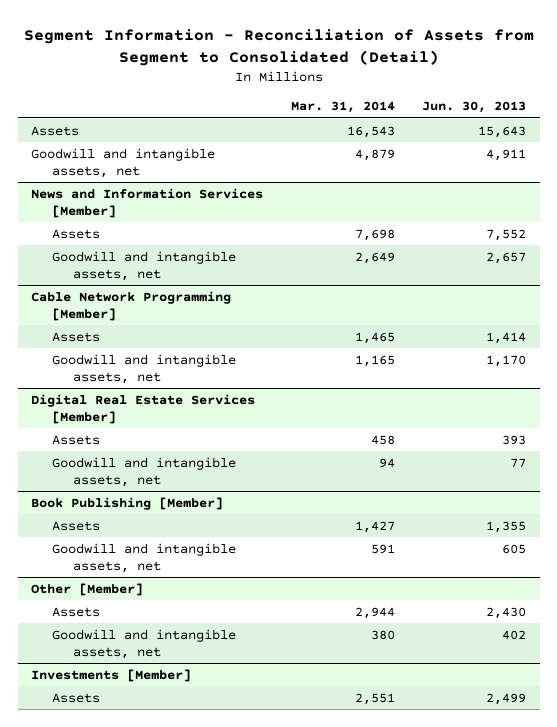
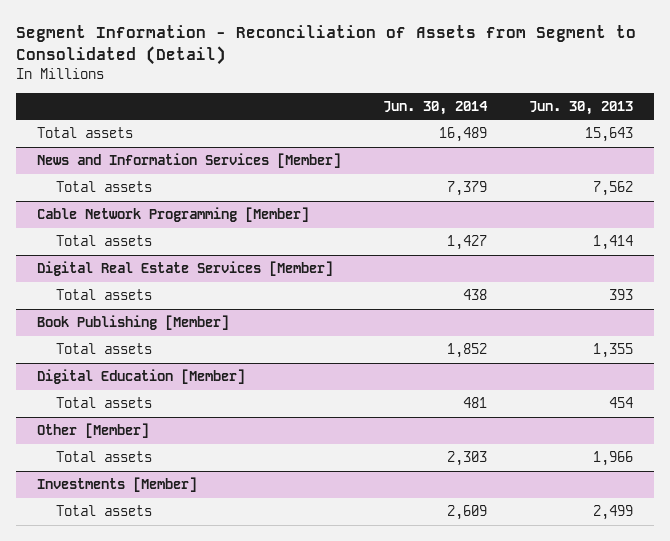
- | Mar. 31, 2014 | Jun. 30, 2013
+ | Jun. 30, 2014 | Jun. 30, 2013
- Assets | 16,543 | 15,643
- Goodwill and intangible assets, net | 4,879 | 4,911
+ Total assets | 16,489 | 15,643
@ News and Information Services [Member]
- Assets | 7,698 | 7,552
- Goodwill and intangible assets, net | 2,649 | 2,657
+ Total assets | 7,379 | 7,562
@ Cable Network Programming [Member]
- Assets | 1,465 | 1,414
- Goodwill and intangible assets, net | 1,165 | 1,170
+ Total assets | 1,427 | 1,414
@ Digital Real Estate Services [Member]
- Assets | 458 | 393
- Goodwill and intangible assets, net | 94 | 77
+ Total assets | 438 | 393
@ Book Publishing [Member]
- Assets | 1,427 | 1,355
- Goodwill and intangible assets, net | 591 | 605
+ Total assets | 1,852 | 1,355
+ Digital Education [Member]
+ Total assets | 481 | 454
@ Other [Member]
- Assets | 2,944 | 2,430
- Goodwill and intangible assets, net | 380 | 402
+ Total assets | 2,303 | 1,966
@ Investments [Member]
- Assets | 2,551 | 2,499
+ Total assets | 2,609 | 2,499

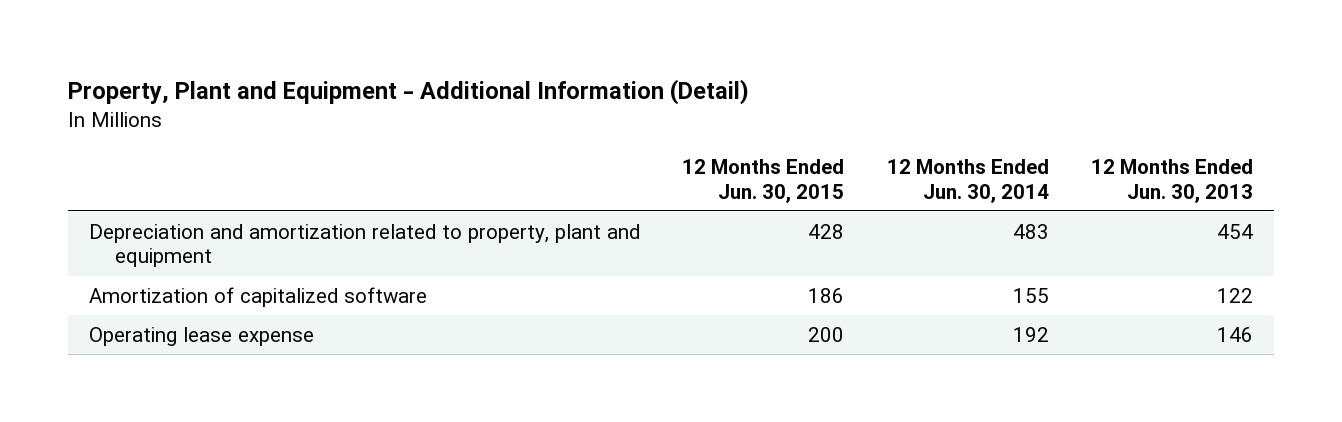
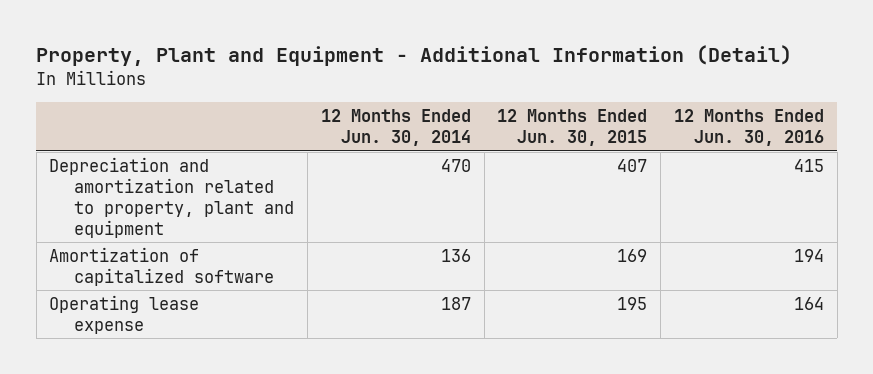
- | 12 Months Ended Jun. 30, 2015 | 12 Months Ended Jun. 30, 2014 | 12 Months Ended Jun. 30, 2013
+ | 12 Months Ended Jun. 30, 2014 | 12 Months Ended Jun. 30, 2015 | 12 Months Ended Jun. 30, 2016
- Depreciation and amortization related to property, plant and equipment | 428 | 483 | 454
- Amortization of capitalized software | 186 | 155 | 122
- Operating lease expense | 200 | 192 | 146
+ Depreciation and amortization related to property, plant and equipment | 470 | 407 | 415
+ Amortization of capitalized software | 136 | 169 | 194
+ Operating lease expense | 187 | 195 | 164

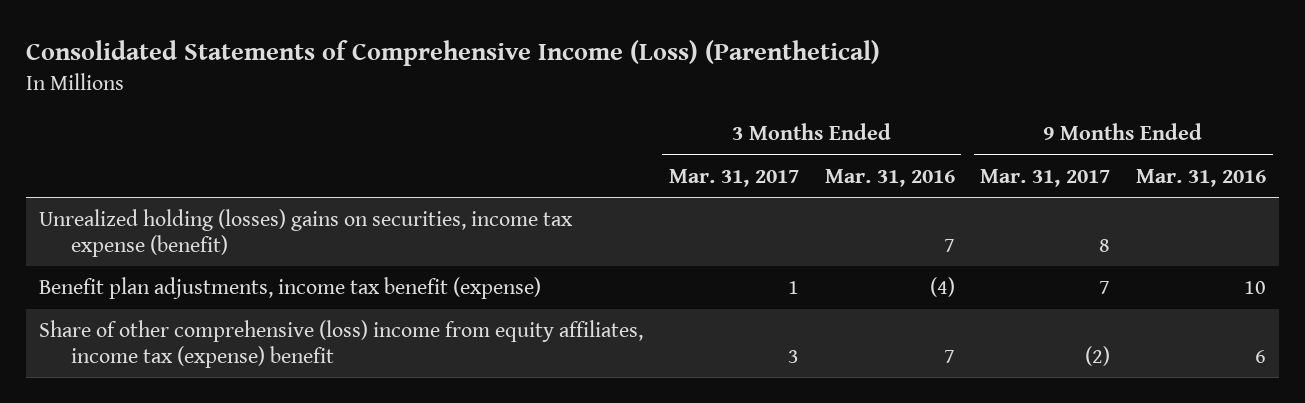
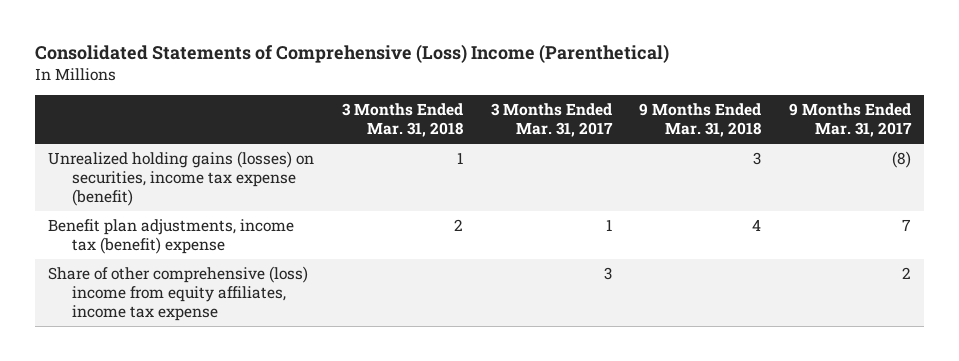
- Consolidated Statements of Comprehensive Income (Loss) (Parenthetical)
+ Consolidated Statements of Comprehensive (Loss) Income (Parenthetical)
- | 3 Months Ended Mar. 31, 2017 | 3 Months Ended Mar. 31, 2016 | 9 Months Ended Mar. 31, 2017 | 9 Months Ended Mar. 31, 2016
+ | 3 Months Ended Mar. 31, 2018 | 3 Months Ended Mar. 31, 2017 | 9 Months Ended Mar. 31, 2018 | 9 Months Ended Mar. 31, 2017
- Unrealized holding (losses) gains on securities, income tax expense (benefit) | | 7 | 8 |
- Benefit plan adjustments, income tax benefit (expense) | 1 | (4) | 7 | 10
- Share of other comprehensive (loss) income from equity affiliates, income tax (expense) benefit | 3 | 7 | (2) | 6
+ Unrealized holding gains (losses) on securities, income tax expense (benefit) | 1 | | 3 | (8)
+ Benefit plan adjustments, income tax (benefit) expense | 2 | 1 | 4 | 7
+ Share of other comprehensive (loss) income from equity affiliates, income tax expense | | 3 | | 2

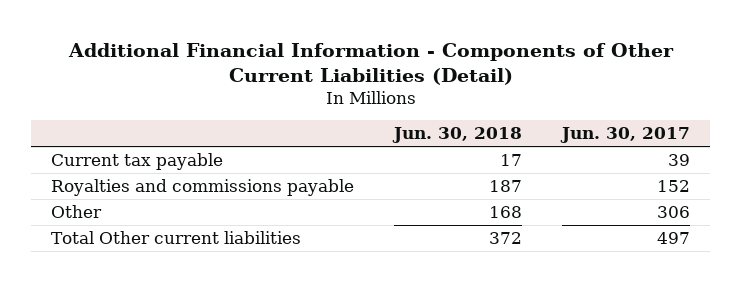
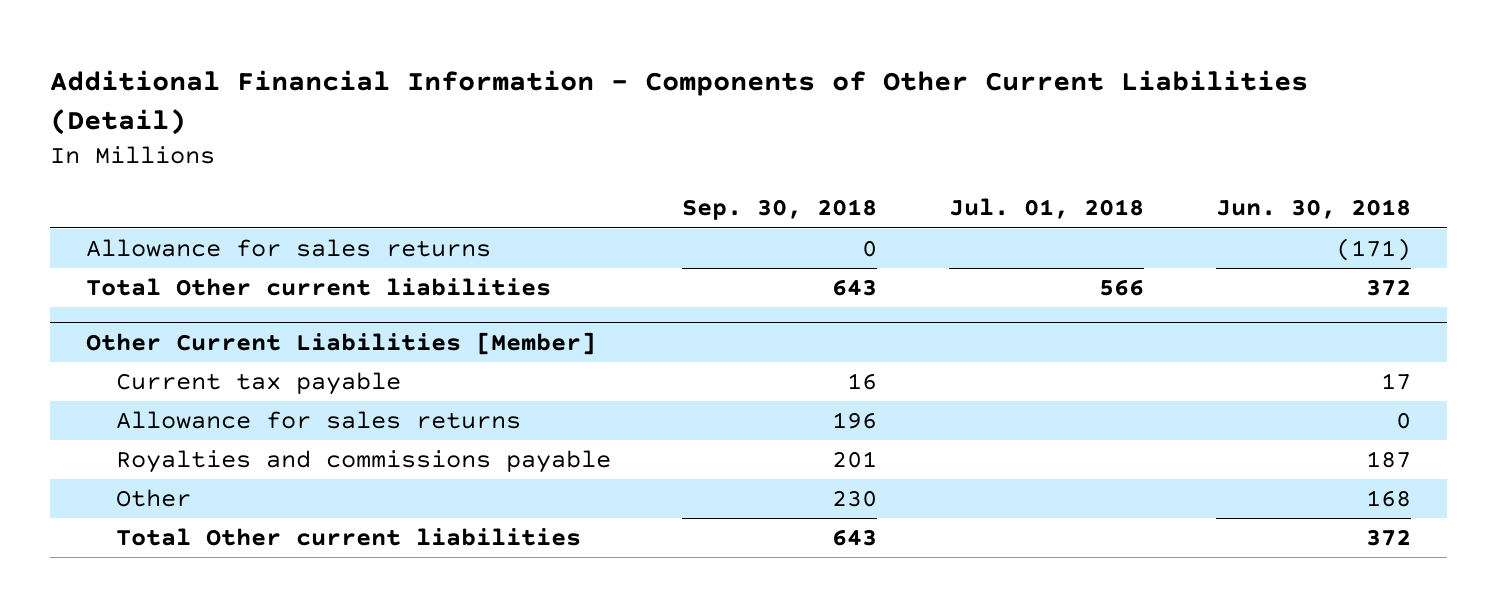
- | Jun. 30, 2018 | Jun. 30, 2017
+ | Sep. 30, 2018 | Jul. 01, 2018 | Jun. 30, 2018
+ Allowance for sales returns | 0 | | (171)
+ Total Other current liabilities | 643 | 566 | 372
+ Other Current Liabilities [Member]
+ Allowance for sales returns | 196 | | 0

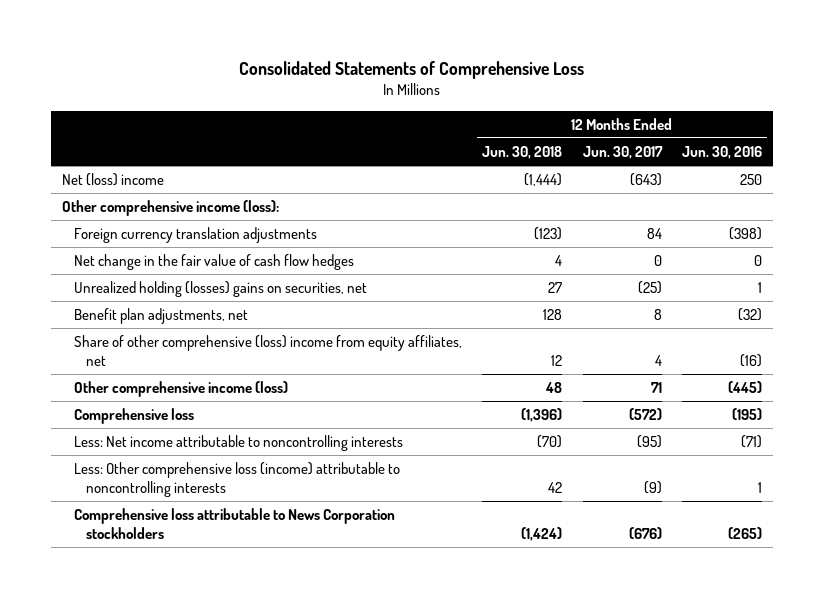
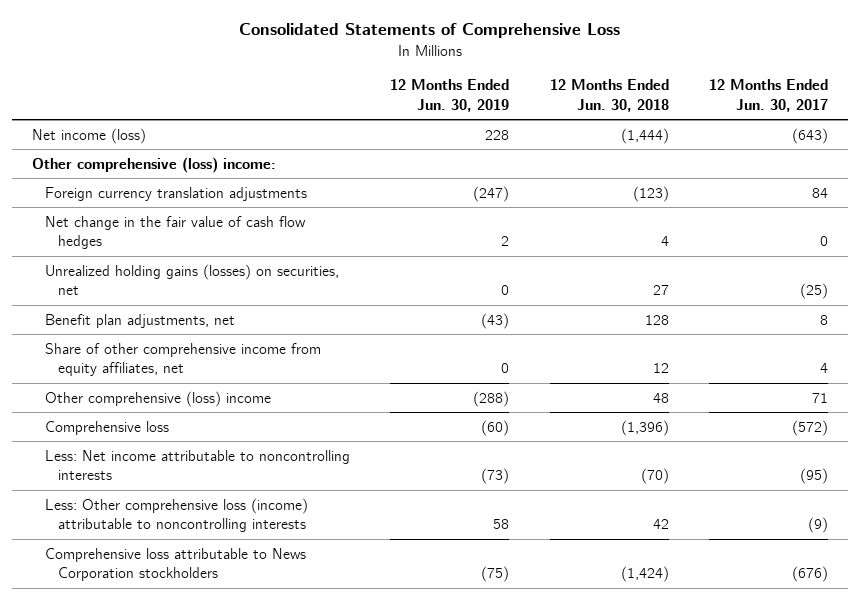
- | 12 Months Ended Jun. 30, 2018 | 12 Months Ended Jun. 30, 2017 | 12 Months Ended Jun. 30, 2016
+ | 12 Months Ended Jun. 30, 2019 | 12 Months Ended Jun. 30, 2018 | 12 Months Ended Jun. 30, 2017
- Net (loss) income | (1,444) | (643) | 250
- Other comprehensive income (loss):
+ Net income (loss) | 228 | (1,444) | (643)
+ Other comprehensive (loss) income:
- Unrealized holding (losses) gains on securities, net | 27 | (25) | 1
+ Unrealized holding gains (losses) on securities, net | 0 | 27 | (25)
- Share of other comprehensive (loss) income from equity affiliates, net | 12 | 4 | (16)
- Other comprehensive income (loss) | 48 | 71 | (445)
+ Share of other comprehensive income from equity affiliates, net | 0 | 12 | 4
+ Other comprehensive (loss) income | (288) | 48 | 71

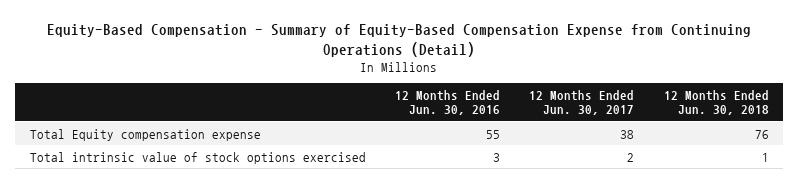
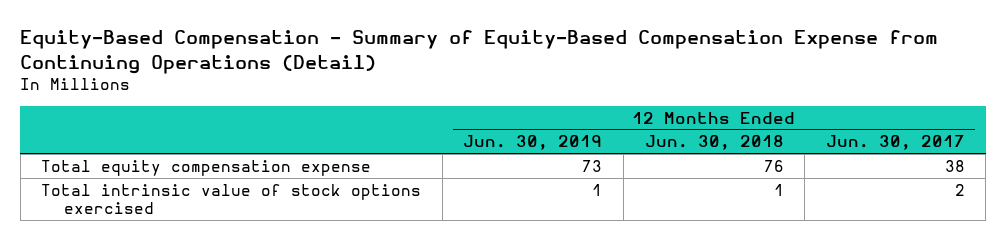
- | 12 Months Ended Jun. 30, 2016 | 12 Months Ended Jun. 30, 2017 | 12 Months Ended Jun. 30, 2018
+ | 12 Months Ended Jun. 30, 2019 | 12 Months Ended Jun. 30, 2018 | 12 Months Ended Jun. 30, 2017
- Total Equity compensation expense | 55 | 38 | 76
+ Total equity compensation expense | 73 | 76 | 38

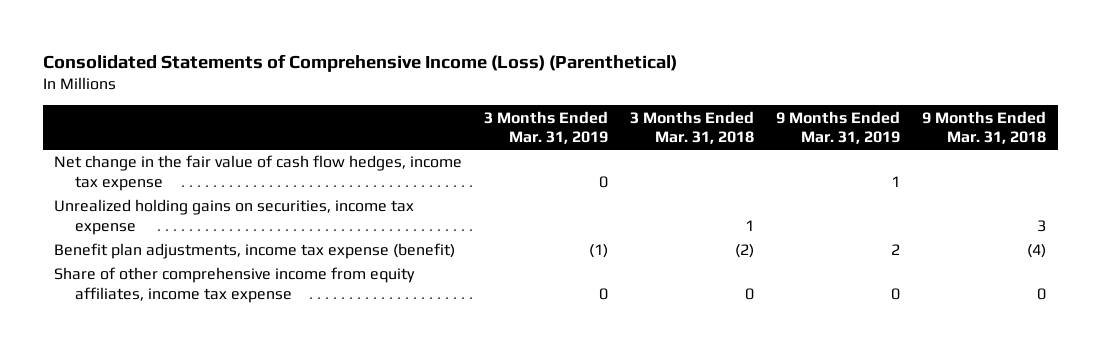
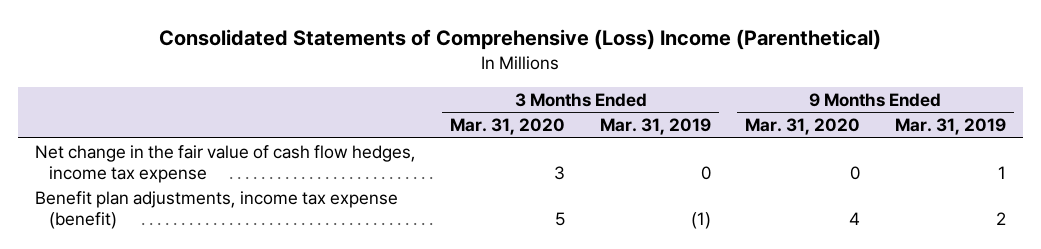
- Consolidated Statements of Comprehensive Income (Loss) (Parenthetical)
+ Consolidated Statements of Comprehensive (Loss) Income (Parenthetical)
- | 3 Months Ended Mar. 31, 2019 | 3 Months Ended Mar. 31, 2018 | 9 Months Ended Mar. 31, 2019 | 9 Months Ended Mar. 31, 2018
+ | 3 Months Ended Mar. 31, 2020 | 3 Months Ended Mar. 31, 2019 | 9 Months Ended Mar. 31, 2020 | 9 Months Ended Mar. 31, 2019
- Unrealized holding gains on securities, income tax expense | | 1 | | 3
- Share of other comprehensive income from equity affiliates, income tax expense | 0 | 0 | 0 | 0

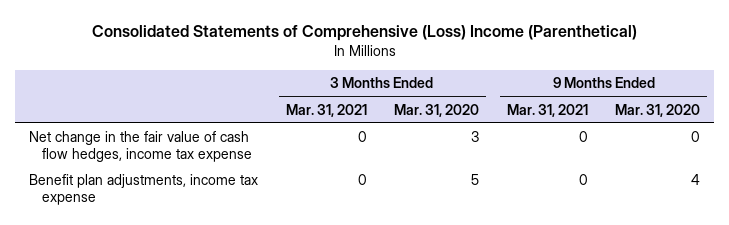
- | 3 Months Ended Mar. 31, 2020 | 3 Months Ended Mar. 31, 2019 | 9 Months Ended Mar. 31, 2020 | 9 Months Ended Mar. 31, 2019
+ | 3 Months Ended Mar. 31, 2021 | 3 Months Ended Mar. 31, 2020 | 9 Months Ended Mar. 31, 2021 | 9 Months Ended Mar. 31, 2020
- Benefit plan adjustments, income tax expense (benefit) | 5 | (1) | 4 | 2
+ Benefit plan adjustments, income tax expense | 0 | 5 | 0 | 4

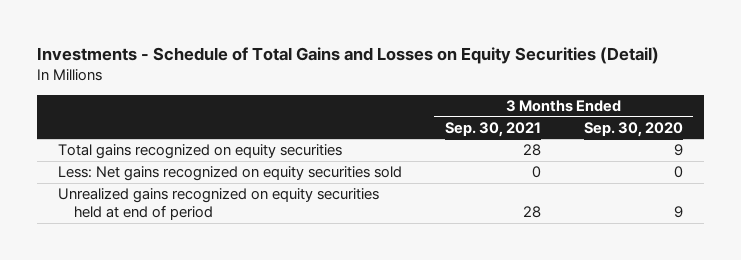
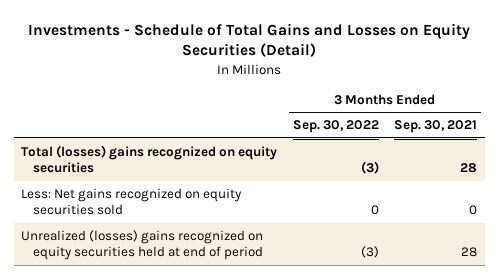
- | 3 Months Ended Sep. 30, 2021 | 3 Months Ended Sep. 30, 2020
+ | 3 Months Ended Sep. 30, 2022 | 3 Months Ended Sep. 30, 2021
- Total gains recognized on equity securities | 28 | 9
+ Total (losses) gains recognized on equity securities | (3) | 28
- Unrealized gains recognized on equity securities held at end of period | 28 | 9
+ Unrealized (losses) gains recognized on equity securities held at end of period | (3) | 28

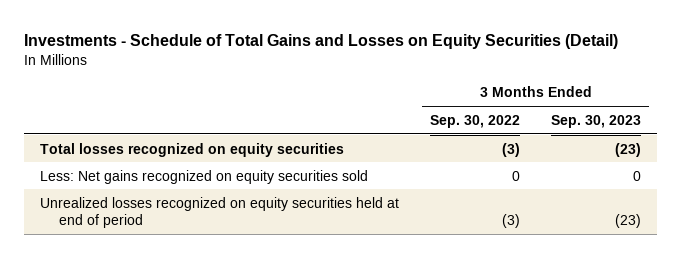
- | 3 Months Ended Sep. 30, 2022 | 3 Months Ended Sep. 30, 2021
+ | 3 Months Ended Sep. 30, 2022 | 3 Months Ended Sep. 30, 2023
- Total (losses) gains recognized on equity securities | (3) | 28
+ Total losses recognized on equity securities | (3) | (23)
- Unrealized (losses) gains recognized on equity securities held at end of period | (3) | 28
+ Unrealized losses recognized on equity securities held at end of period | (3) | (23)

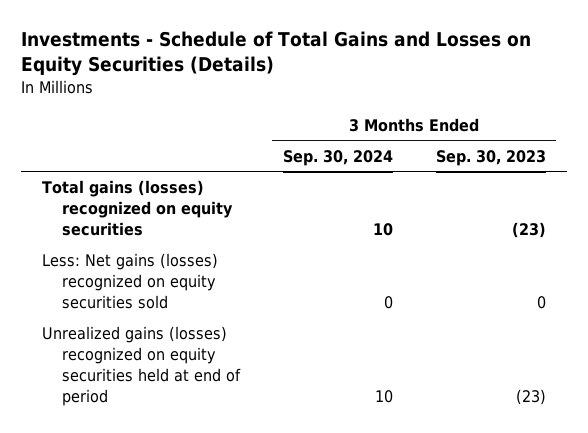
- Investments - Schedule of Total Gains and Losses on Equity Securities (Detail)
+ Investments - Schedule of Total Gains and Losses on Equity Securities (Details)
- | 3 Months Ended Sep. 30, 2022 | 3 Months Ended Sep. 30, 2023
+ | 3 Months Ended Sep. 30, 2024 | 3 Months Ended Sep. 30, 2023
- Total losses recognized on equity securities | (3) | (23)
- Less: Net gains recognized on equity securities sold | 0 | 0
- Unrealized losses recognized on equity securities held at end of period | (3) | (23)
+ Total gains (losses) recognized on equity securities | 10 | (23)
+ Less: Net gains (losses) recognized on equity securities sold | 0 | 0
+ Unrealized gains (losses) recognized on equity securities held at end of period | 10 | (23)

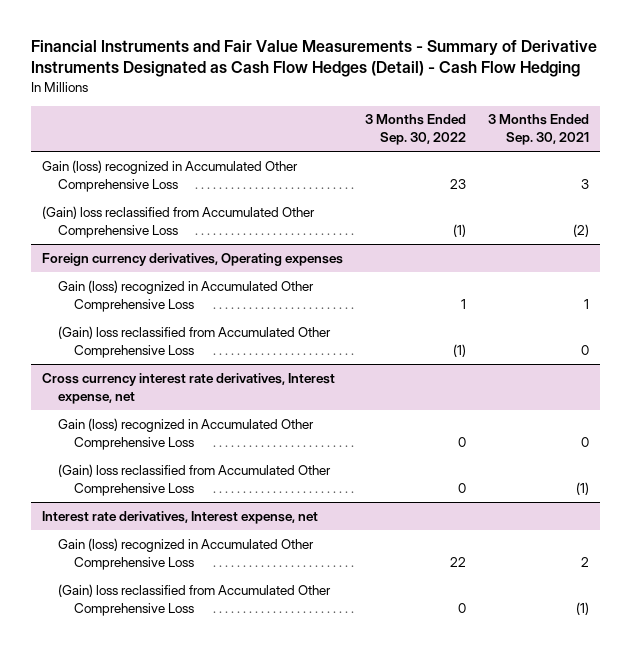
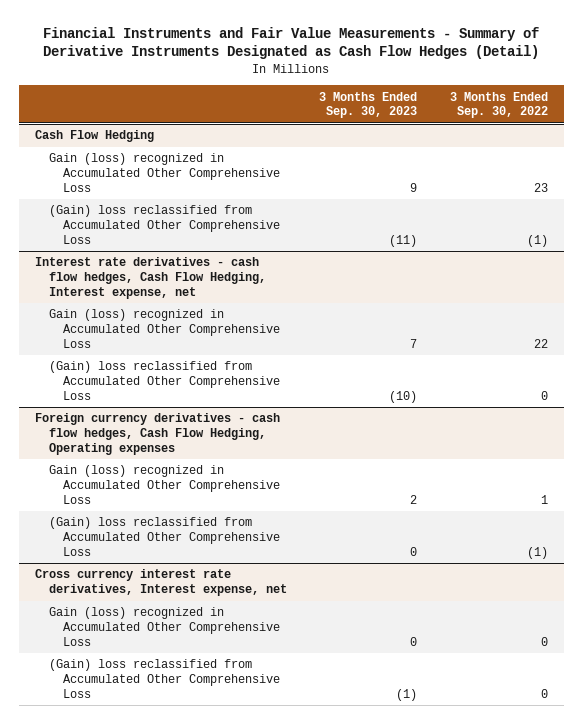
- Financial Instruments and Fair Value Measurements - Summary of Derivative Instruments Designated as Cash Flow Hedges (Detail) - Cash Flow Hedging
+ Financial Instruments and Fair Value Measurements - Summary of Derivative Instruments Designated as Cash Flow Hedges (Detail)
- | 3 Months Ended Sep. 30, 2022 | 3 Months Ended Sep. 30, 2021
+ | 3 Months Ended Sep. 30, 2023 | 3 Months Ended Sep. 30, 2022
+ Cash Flow Hedging
- Foreign currency derivatives, Operating expenses
+ Interest rate derivatives - cash flow hedges, Cash Flow Hedging, Interest expense, net
+ Gain (loss) recognized in Accumulated Other Comprehensive Loss | 7 | 22
+ (Gain) loss reclassified from Accumulated Other Comprehensive Loss | (10) | 0
+ Foreign currency derivatives - cash flow hedges, Cash Flow Hedging, Operating expenses
- Interest rate derivatives, Interest expense, net
- Gain (loss) recognized in Accumulated Other Comprehensive Loss | 22 | 2
- (Gain) loss reclassified from Accumulated Other Comprehensive Loss | 0 | (1)

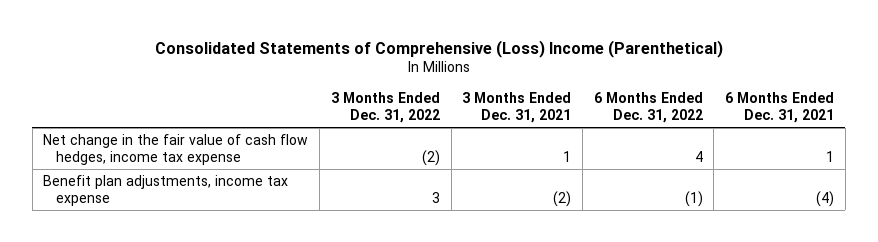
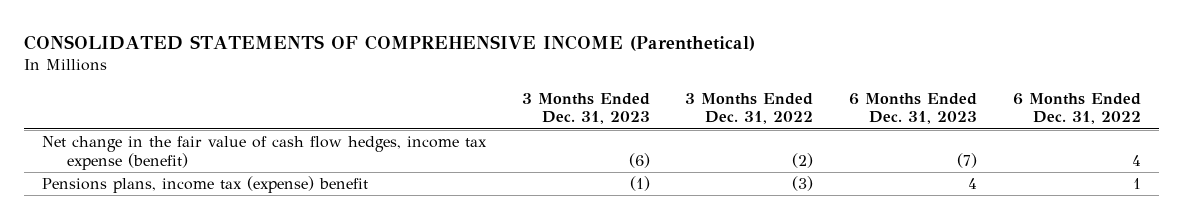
- Consolidated Statements of Comprehensive (Loss) Income (Parenthetical)
+ CONSOLIDATED STATEMENTS OF COMPREHENSIVE INCOME (Parenthetical)
- | 3 Months Ended Dec. 31, 2022 | 3 Months Ended Dec. 31, 2021 | 6 Months Ended Dec. 31, 2022 | 6 Months Ended Dec. 31, 2021
+ | 3 Months Ended Dec. 31, 2023 | 3 Months Ended Dec. 31, 2022 | 6 Months Ended Dec. 31, 2023 | 6 Months Ended Dec. 31, 2022
- Net change in the fair value of cash flow hedges, income tax expense | (2) | 1 | 4 | 1
- Benefit plan adjustments, income tax expense | 3 | (2) | (1) | (4)
+ Net change in the fair value of cash flow hedges, income tax expense (benefit) | (6) | (2) | (7) | 4
+ Pensions plans, income tax (expense) benefit | (1) | (3) | 4 | 1

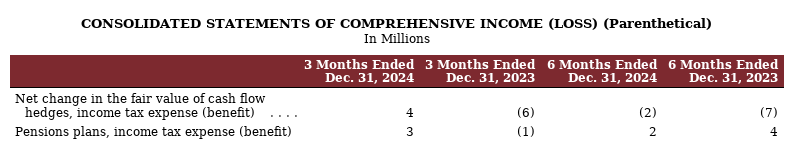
- CONSOLIDATED STATEMENTS OF COMPREHENSIVE INCOME (Parenthetical)
+ CONSOLIDATED STATEMENTS OF COMPREHENSIVE INCOME (LOSS) (Parenthetical)
- | 3 Months Ended Dec. 31, 2023 | 3 Months Ended Dec. 31, 2022 | 6 Months Ended Dec. 31, 2023 | 6 Months Ended Dec. 31, 2022
+ | 3 Months Ended Dec. 31, 2024 | 3 Months Ended Dec. 31, 2023 | 6 Months Ended Dec. 31, 2024 | 6 Months Ended Dec. 31, 2023
- Pensions plans, income tax (expense) benefit | (1) | (3) | 4 | 1
+ Pensions plans, income tax expense (benefit) | 3 | (1) | 2 | 4

